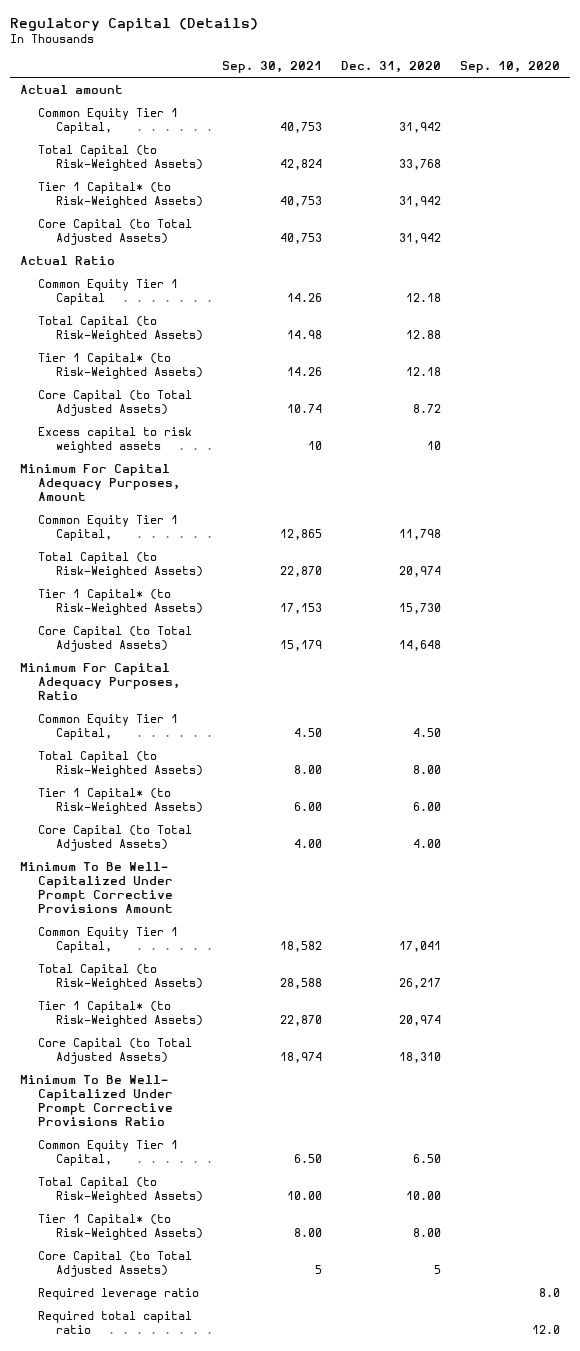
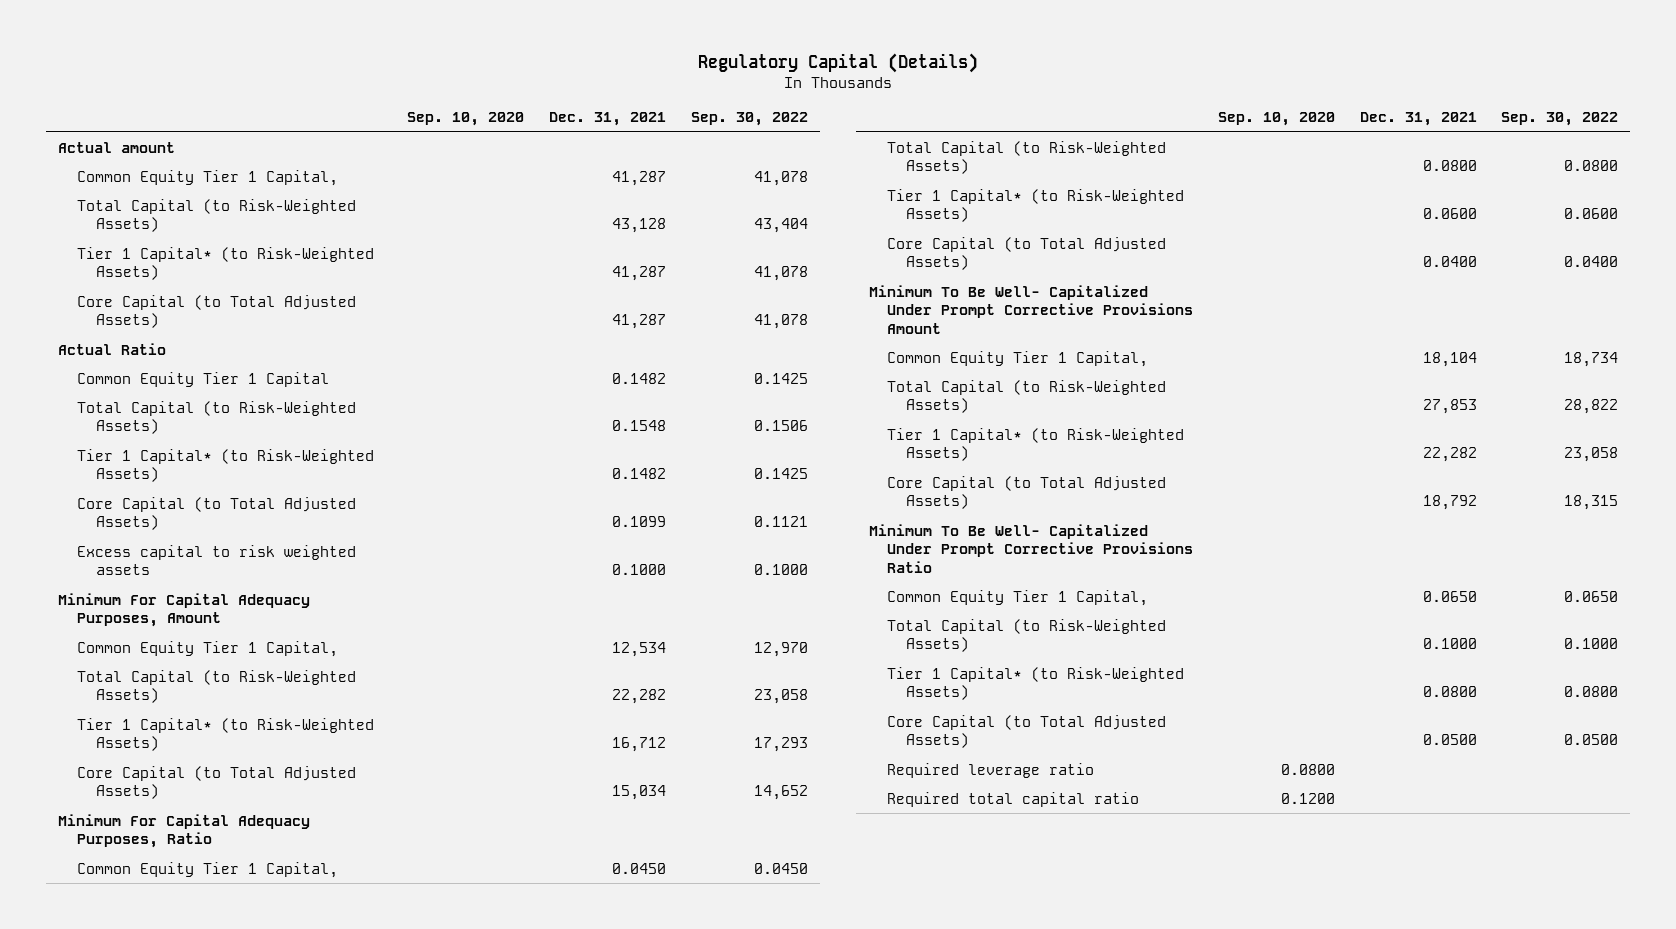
- | Sep. 30, 2021 | Dec. 31, 2020 | Sep. 10, 2020
+ | Sep. 10, 2020 | Dec. 31, 2021 | Sep. 30, 2022
- Required leverage ratio | | | 8.0
- Required total capital ratio | | | 12.0
+ Required leverage ratio | 0.0800 | |
+ Required total capital ratio | 0.1200 | |

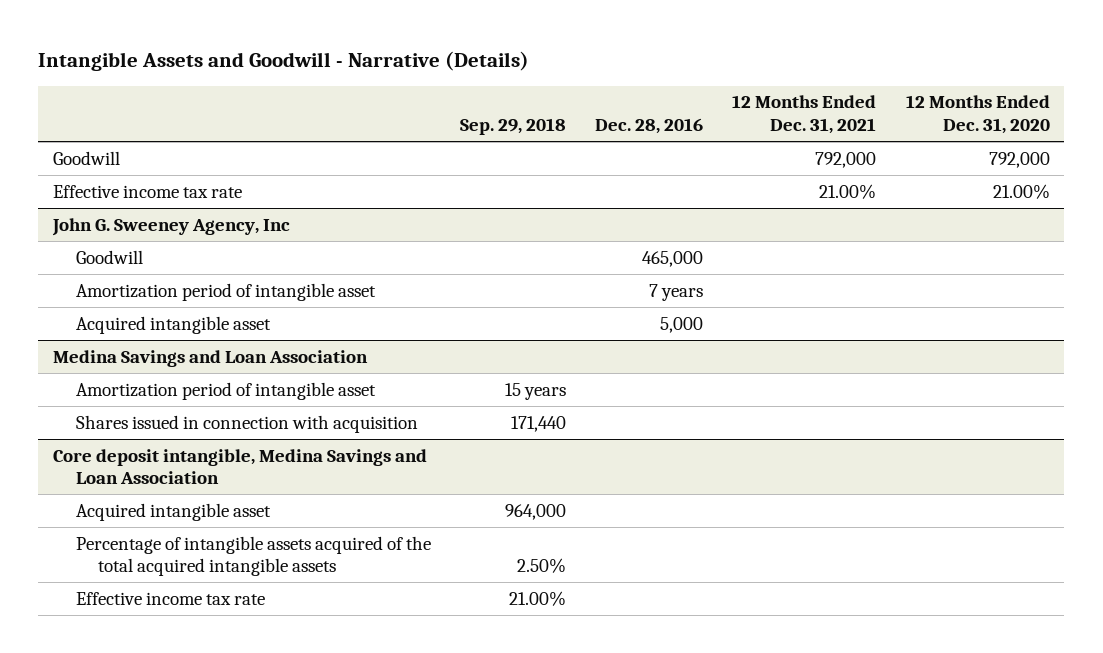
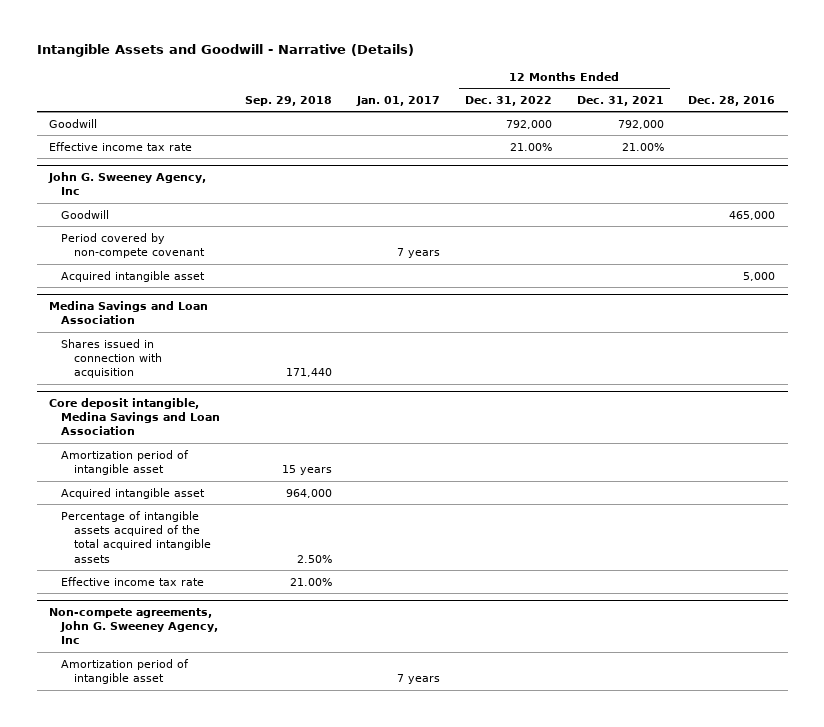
- | Sep. 29, 2018 | Dec. 28, 2016 | 12 Months Ended Dec. 31, 2021 | 12 Months Ended Dec. 31, 2020
+ | Sep. 29, 2018 | Jan. 01, 2017 | 12 Months Ended Dec. 31, 2022 | 12 Months Ended Dec. 31, 2021 | Dec. 28, 2016
@ John G. Sweeney Agency, Inc
- Amortization period of intangible asset | | 7 years | |
+ Period covered by non-compete covenant | | 7 years | | |
@ Medina Savings and Loan Association
- Amortization period of intangible asset | 15 years | | |
@ Core deposit intangible, Medina Savings and Loan Association
+ Amortization period of intangible asset | 15 years | | | |
+ Non-compete agreements, John G. Sweeney Agency, Inc
+ Amortization period of intangible asset | | 7 years | | |

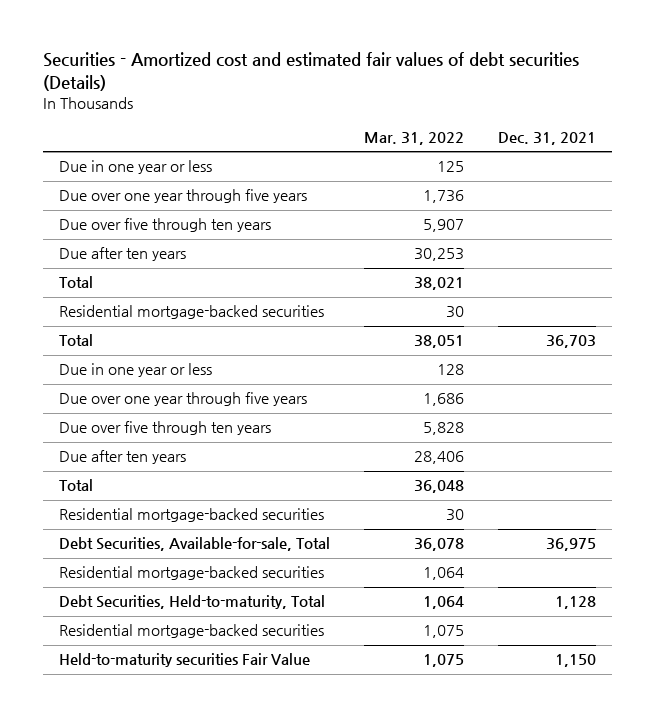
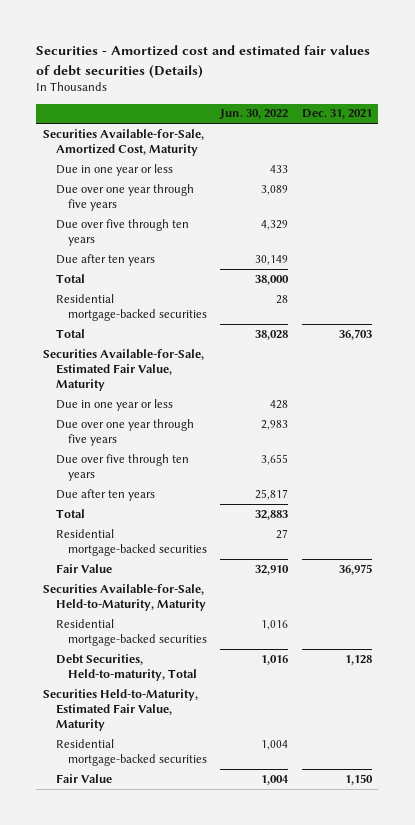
- | Mar. 31, 2022 | Dec. 31, 2021
+ | Jun. 30, 2022 | Dec. 31, 2021
+ Securities Available-for-Sale, Amortized Cost, Maturity
+ Securities Available-for-Sale, Estimated Fair Value, Maturity
- Debt Securities, Available-for-sale, Total | 36,078 | 36,975
+ Fair Value | 32,910 | 36,975
+ Securities Available-for-Sale, Held-to-Maturity, Maturity
+ Securities Held-to-Maturity, Estimated Fair Value, Maturity
- Held-to-maturity securities Fair Value | 1,075 | 1,150
+ Fair Value | 1,004 | 1,150

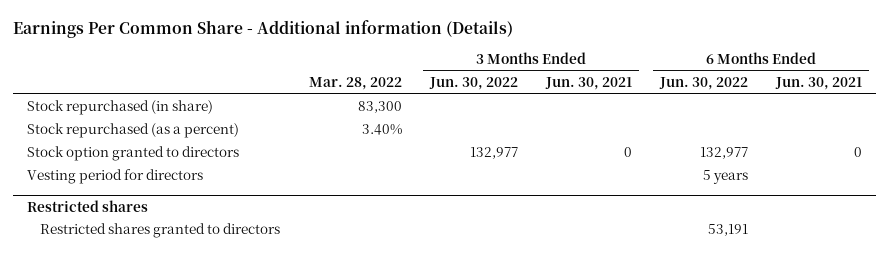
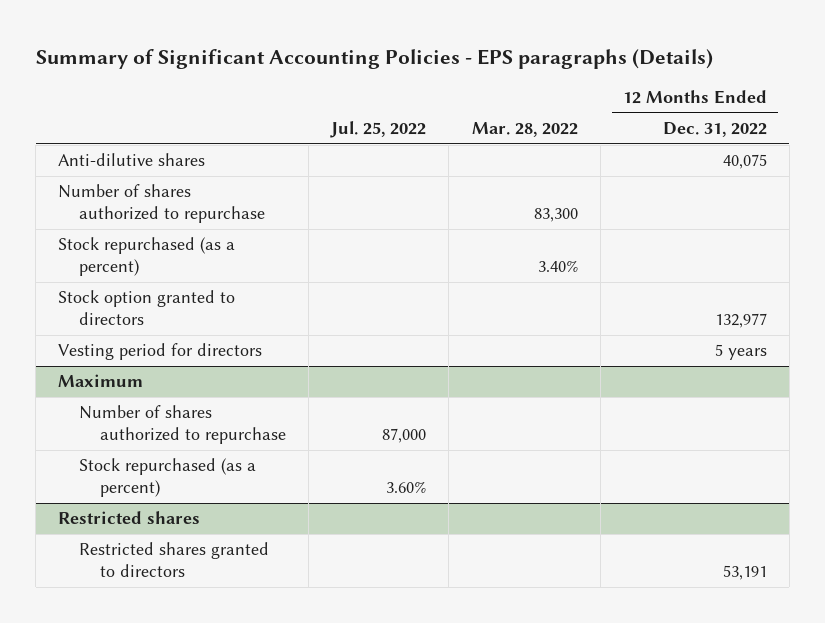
- Earnings Per Common Share - Additional information (Details)
+ Summary of Significant Accounting Policies - EPS paragraphs (Details)
- | Mar. 28, 2022 | 3 Months Ended Jun. 30, 2022 | 3 Months Ended Jun. 30, 2021 | 6 Months Ended Jun. 30, 2022 | 6 Months Ended Jun. 30, 2021
+ | Jul. 25, 2022 | Mar. 28, 2022 | 12 Months Ended Dec. 31, 2022
- Stock repurchased (in share) | 83,300 | | | |
+ Anti-dilutive shares | | | 40,075
+ Number of shares authorized to repurchase | | 83,300 |
+ Maximum
+ Number of shares authorized to repurchase | 87,000 | |
+ Stock repurchased (as a percent) | 3.60% | |

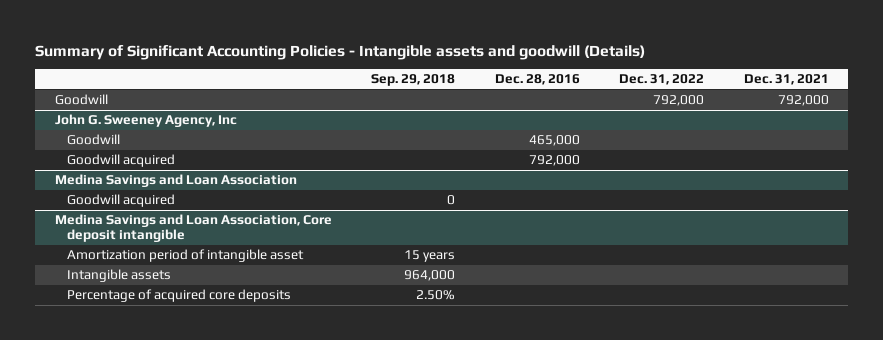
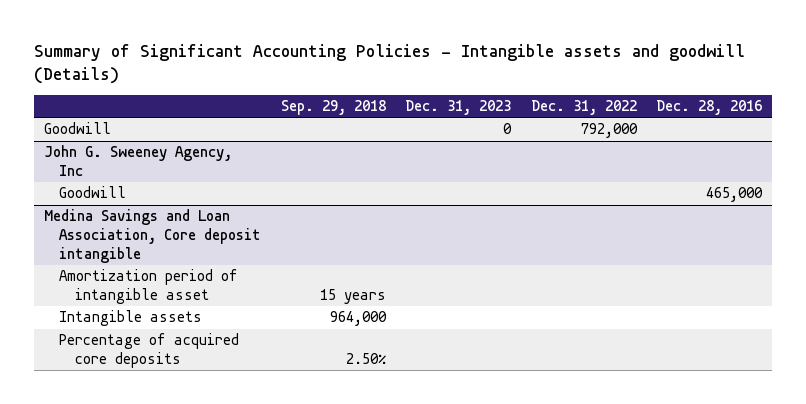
- | Sep. 29, 2018 | Dec. 28, 2016 | Dec. 31, 2022 | Dec. 31, 2021
+ | Sep. 29, 2018 | Dec. 31, 2023 | Dec. 31, 2022 | Dec. 28, 2016
@ John G. Sweeney Agency, Inc
- Goodwill acquired | | 792,000 | |
- Medina Savings and Loan Association
- Goodwill acquired | 0 | | |

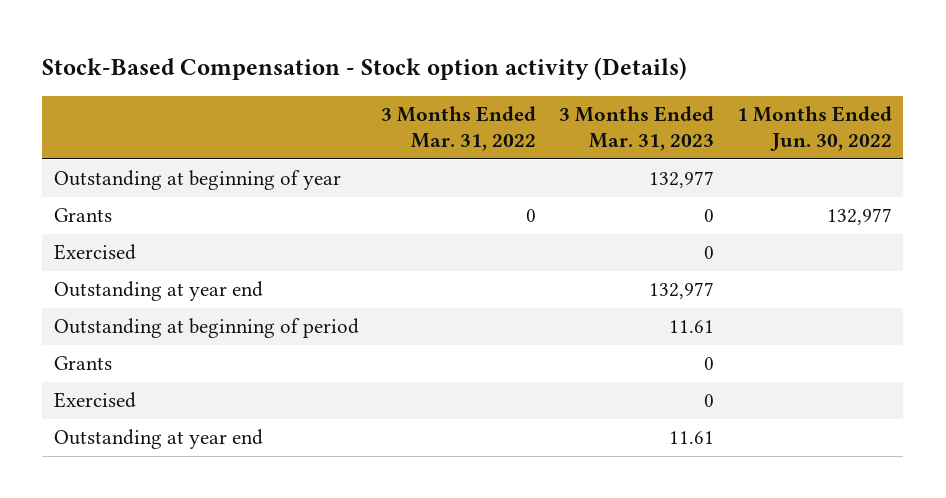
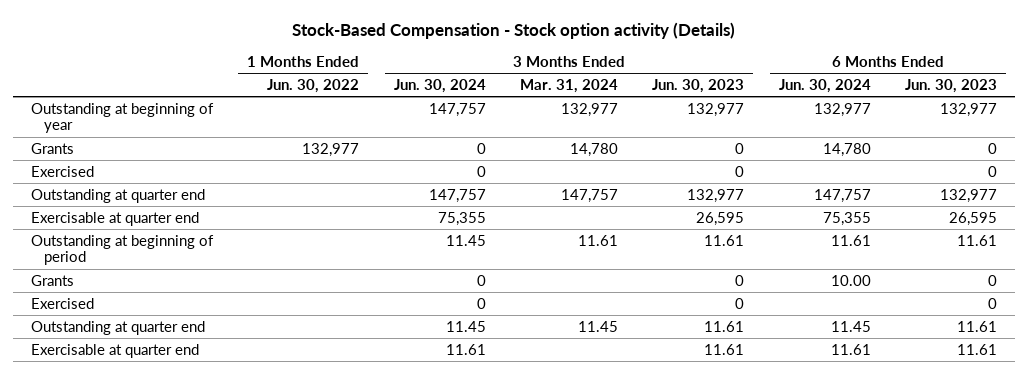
- | 3 Months Ended Mar. 31, 2022 | 3 Months Ended Mar. 31, 2023 | 1 Months Ended Jun. 30, 2022
+ | 1 Months Ended Jun. 30, 2022 | 3 Months Ended Jun. 30, 2024 | 3 Months Ended Mar. 31, 2024 | 3 Months Ended Jun. 30, 2023 | 6 Months Ended Jun. 30, 2024 | 6 Months Ended Jun. 30, 2023
- Outstanding at year end | | 132,977 |
+ Outstanding at quarter end | | 147,757 | 147,757 | 132,977 | 147,757 | 132,977
+ Exercisable at quarter end | | 75,355 | | 26,595 | 75,355 | 26,595
- Outstanding at year end | | 11.61 |
+ Outstanding at quarter end | | 11.45 | 11.45 | 11.61 | 11.45 | 11.61
+ Exercisable at quarter end | | 11.61 | | 11.61 | 11.61 | 11.61

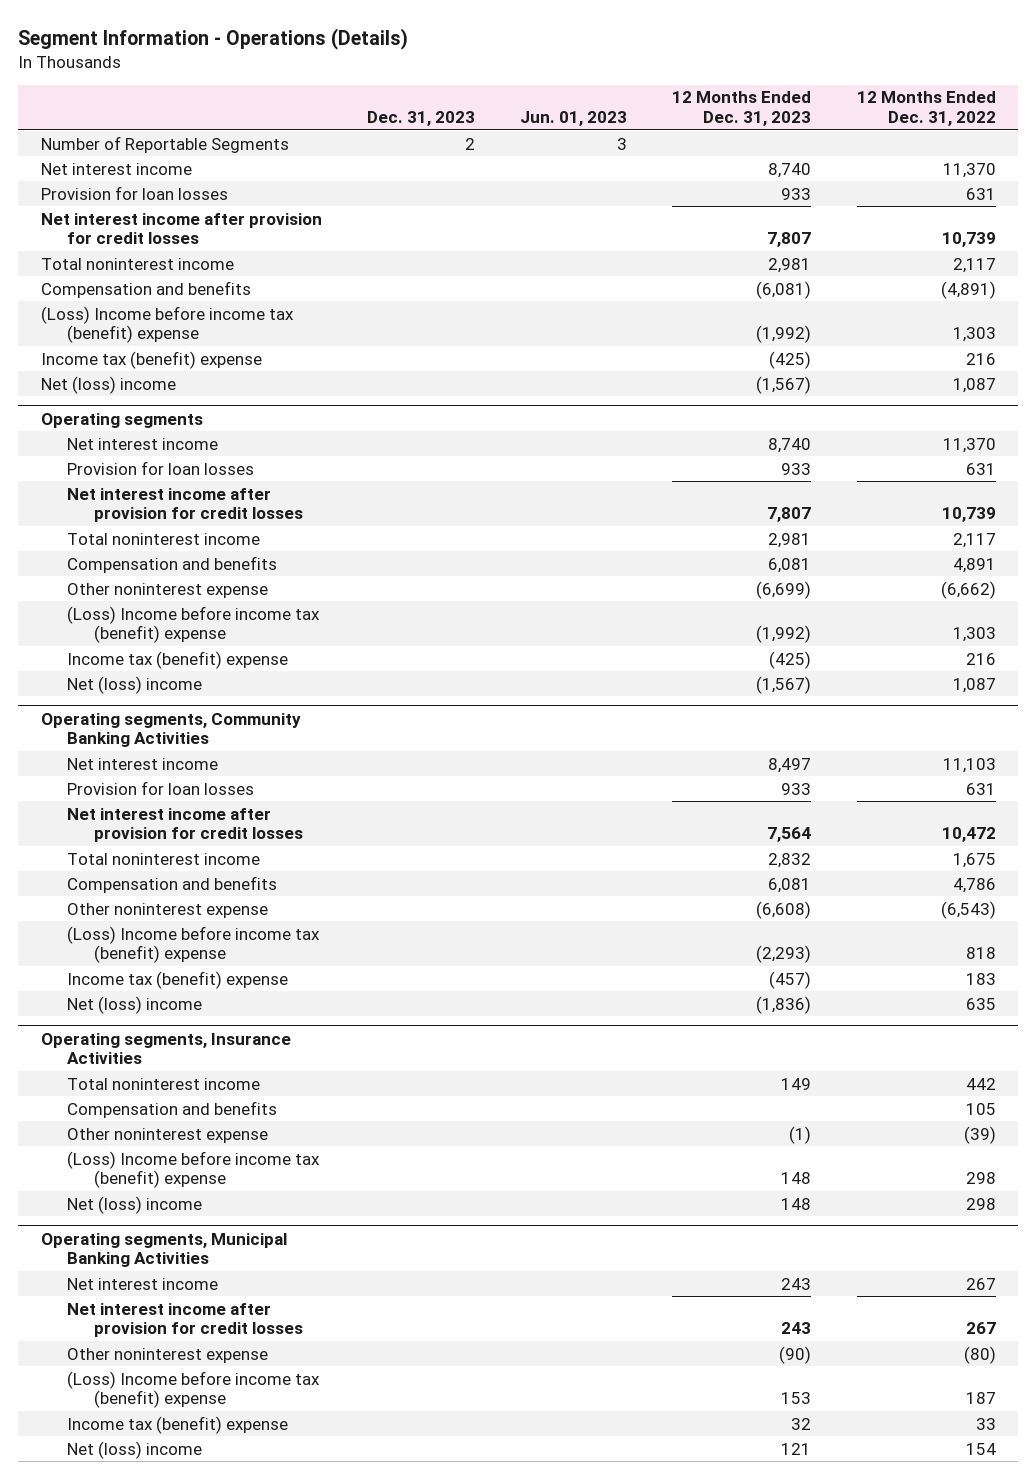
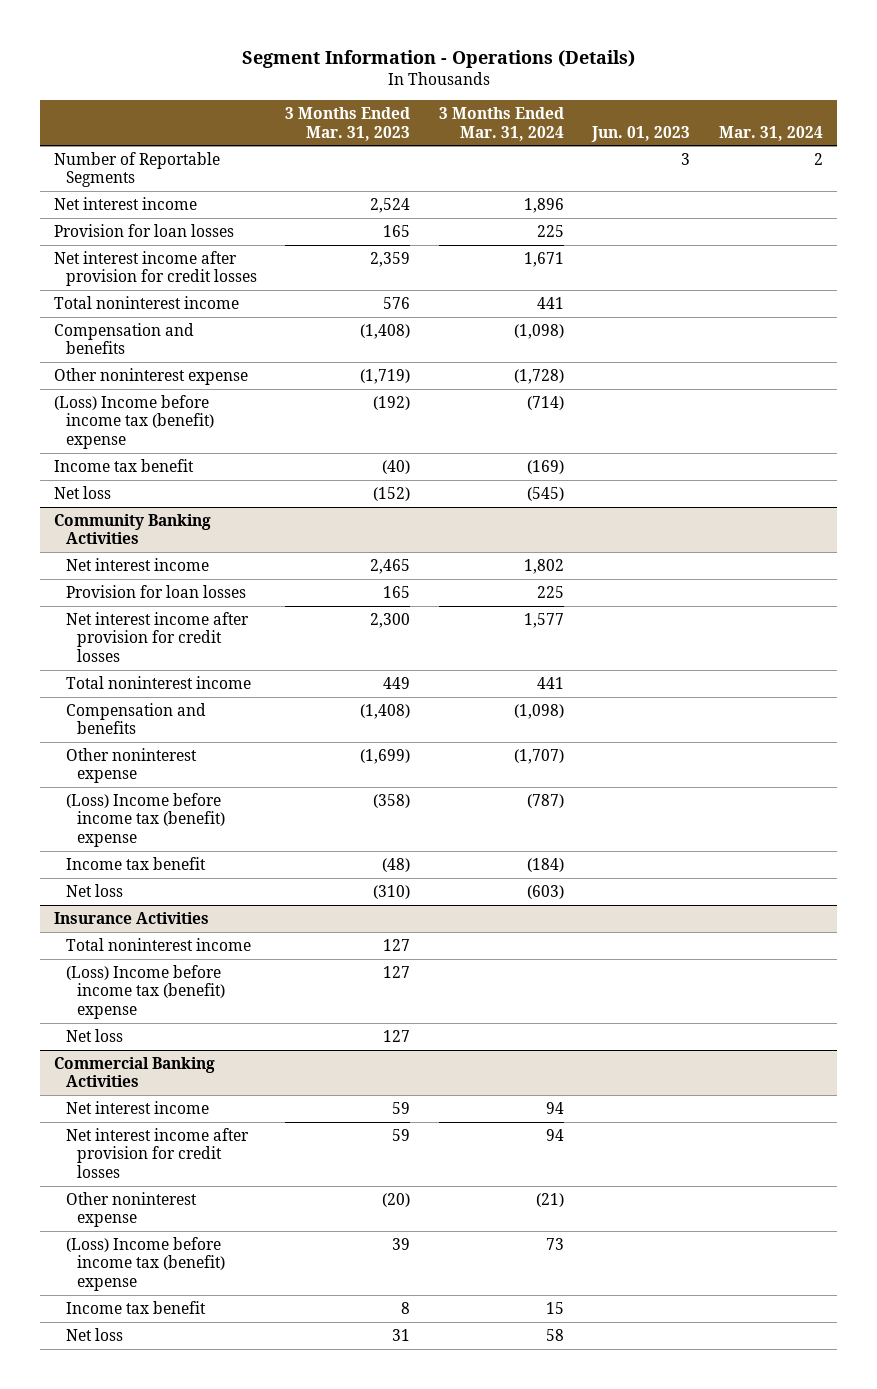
- | Dec. 31, 2023 | Jun. 01, 2023 | 12 Months Ended Dec. 31, 2023 | 12 Months Ended Dec. 31, 2022
+ | 3 Months Ended Mar. 31, 2023 | 3 Months Ended Mar. 31, 2024 | Jun. 01, 2023 | Mar. 31, 2024
+ Other noninterest expense | (1,719) | (1,728) | |
- Income tax (benefit) expense | | | (425) | 216
- Net (loss) income | | | (1,567) | 1,087
- Operating segments
- Net interest income | | | 8,740 | 11,370
- Provision for loan losses | | | 933 | 631
- Net interest income after provision for credit losses | | | 7,807 | 10,739
- Total noninterest income | | | 2,981 | 2,117
- Compensation and benefits | | | 6,081 | 4,891
- Other noninterest expense | | | (6,699) | (6,662)
- (Loss) Income before income tax (benefit) expense | | | (1,992) | 1,303
- Income tax (benefit) expense | | | (425) | 216
- Net (loss) income | | | (1,567) | 1,087
- Operating segments, Community Banking Activities
+ Income tax benefit | (40) | (169) | |
+ Net loss | (152) | (545) | |
+ Community Banking Activities
- Income tax (benefit) expense | | | (457) | 183
- Net (loss) income | | | (1,836) | 635
- Operating segments, Insurance Activities
+ Income tax benefit | (48) | (184) | |
+ Net loss | (310) | (603) | |
+ Insurance Activities
- Compensation and benefits | | | | 105
- Other noninterest expense | | | (1) | (39)
- Net (loss) income | | | 148 | 298
- Operating segments, Municipal Banking Activities
- Net interest income | | | 243 | 267
- Net interest income after provision for credit losses | | | 243 | 267
- Other noninterest expense | | | (90) | (80)
- (Loss) Income before income tax (benefit) expense | | | 153 | 187
- Income tax (benefit) expense | | | 32 | 33
- Net (loss) income | | | 121 | 154
+ Net loss | 127 | | |
+ Commercial Banking Activities
+ Net interest income | 59 | 94 | |
+ Net interest income after provision for credit losses | 59 | 94 | |
+ Other noninterest expense | (20) | (21) | |
+ (Loss) Income before income tax (benefit) expense | 39 | 73 | |
+ Income tax benefit | 8 | 15 | |
+ Net loss | 31 | 58 | |

